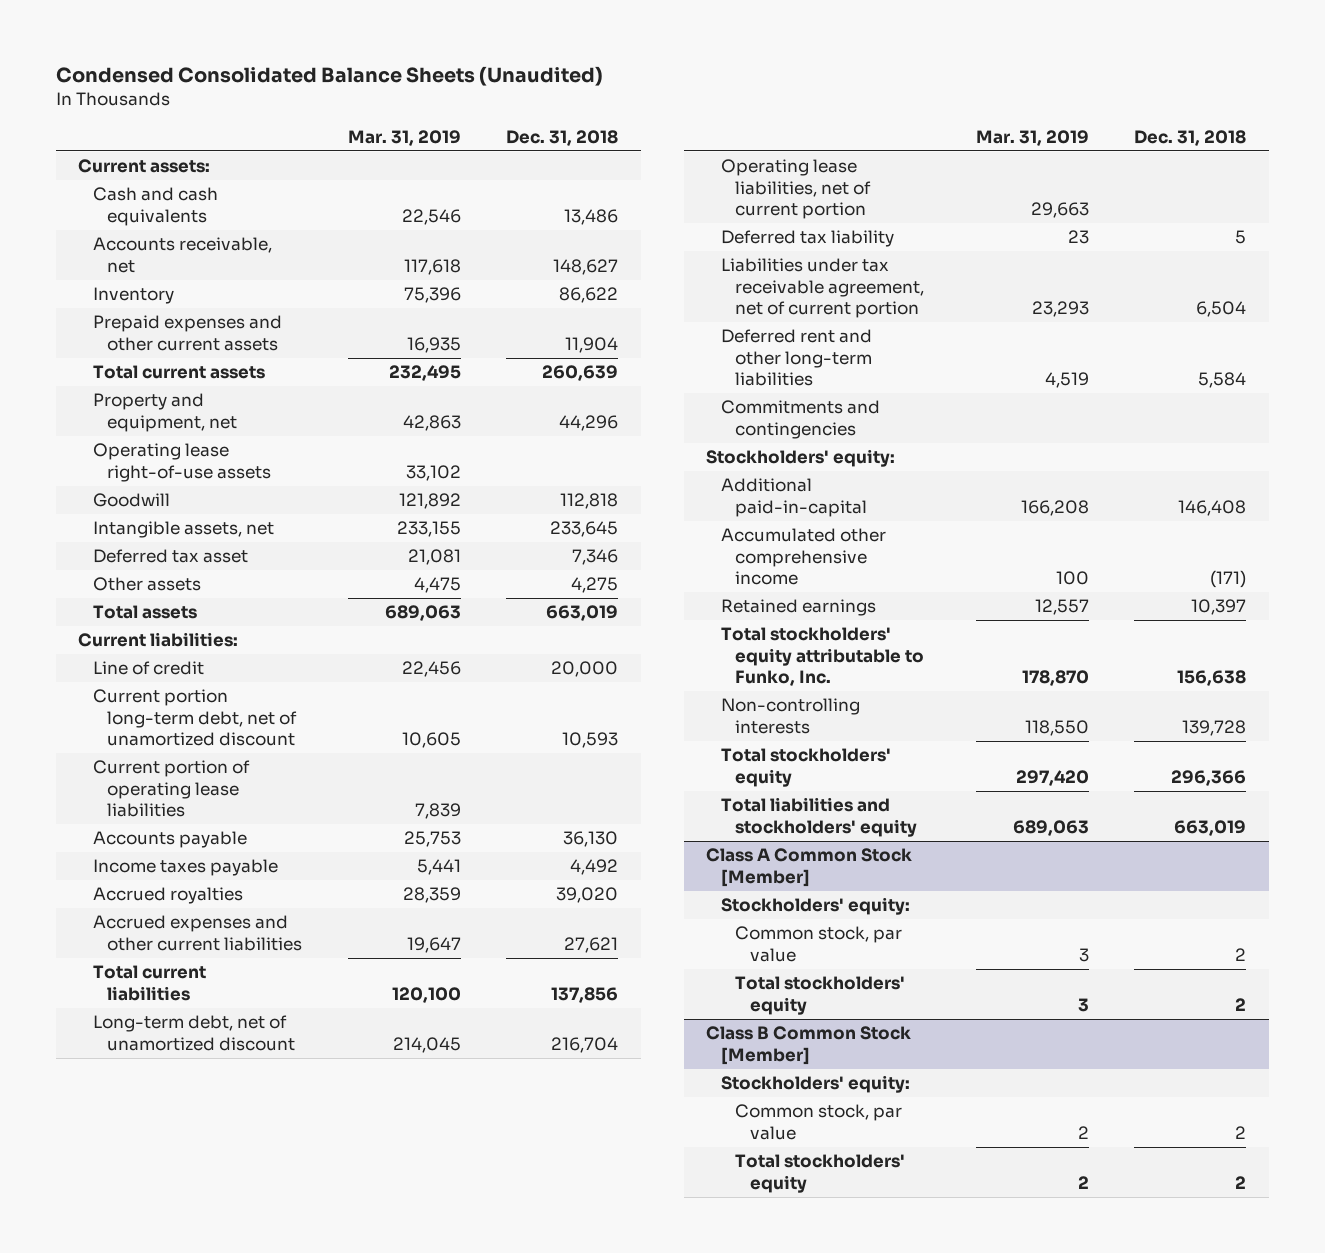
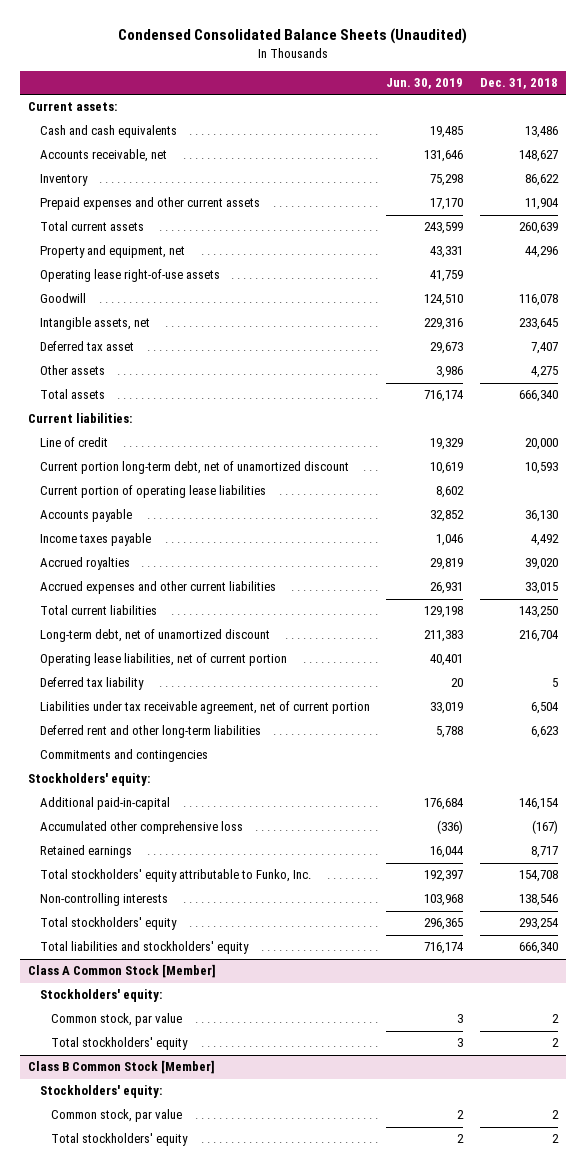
- | Mar. 31, 2019 | Dec. 31, 2018
+ | Jun. 30, 2019 | Dec. 31, 2018
- Goodwill | 121,892 | 112,818
+ Goodwill | 124,510 | 116,078
- Deferred tax asset | 21,081 | 7,346
+ Deferred tax asset | 29,673 | 7,407
- Total assets | 689,063 | 663,019
+ Total assets | 716,174 | 666,340
- Accrued expenses and other current liabilities | 19,647 | 27,621
- Total current liabilities | 120,100 | 137,856
+ Accrued expenses and other current liabilities | 26,931 | 33,015
+ Total current liabilities | 129,198 | 143,250
- Deferred rent and other long-term liabilities | 4,519 | 5,584
+ Deferred rent and other long-term liabilities | 5,788 | 6,623
- Additional paid-in-capital | 166,208 | 146,408
- Accumulated other comprehensive income | 100 | (171)
- Retained earnings | 12,557 | 10,397
- Total stockholders' equity attributable to Funko, Inc. | 178,870 | 156,638
- Non-controlling interests | 118,550 | 139,728
- Total stockholders' equity | 297,420 | 296,366
- Total liabilities and stockholders' equity | 689,063 | 663,019
+ Additional paid-in-capital | 176,684 | 146,154
+ Accumulated other comprehensive loss | (336) | (167)
+ Retained earnings | 16,044 | 8,717
+ Total stockholders' equity attributable to Funko, Inc. | 192,397 | 154,708
+ Non-controlling interests | 103,968 | 138,546
+ Total stockholders' equity | 296,365 | 293,254
+ Total liabilities and stockholders' equity | 716,174 | 666,340

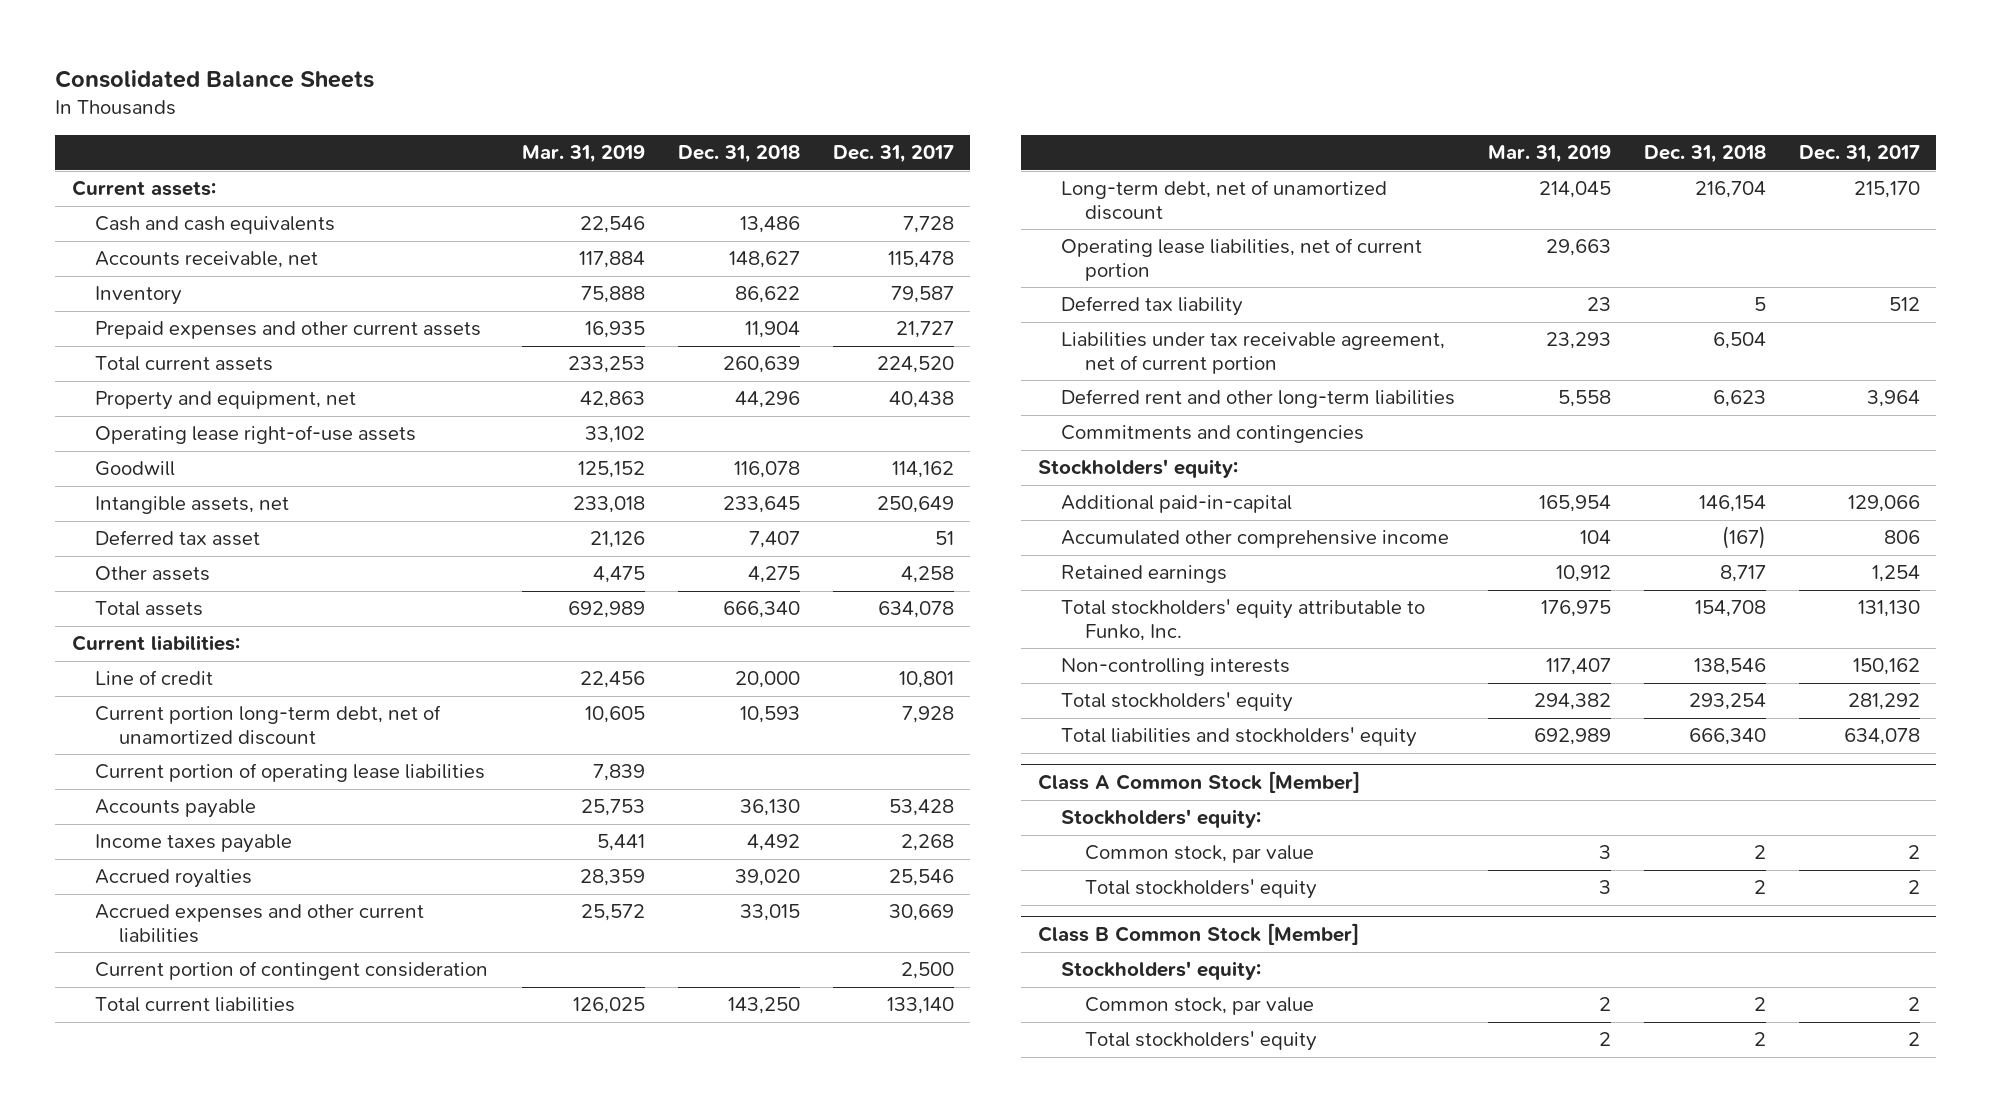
- Condensed Consolidated Balance Sheets (Unaudited)
+ Consolidated Balance Sheets
- | Jun. 30, 2019 | Dec. 31, 2018
+ | Mar. 31, 2019 | Dec. 31, 2018 | Dec. 31, 2017
+ Current portion of contingent consideration | | | 2,500
- Accumulated other comprehensive loss | (336) | (167)
+ Accumulated other comprehensive income | 104 | (167) | 806

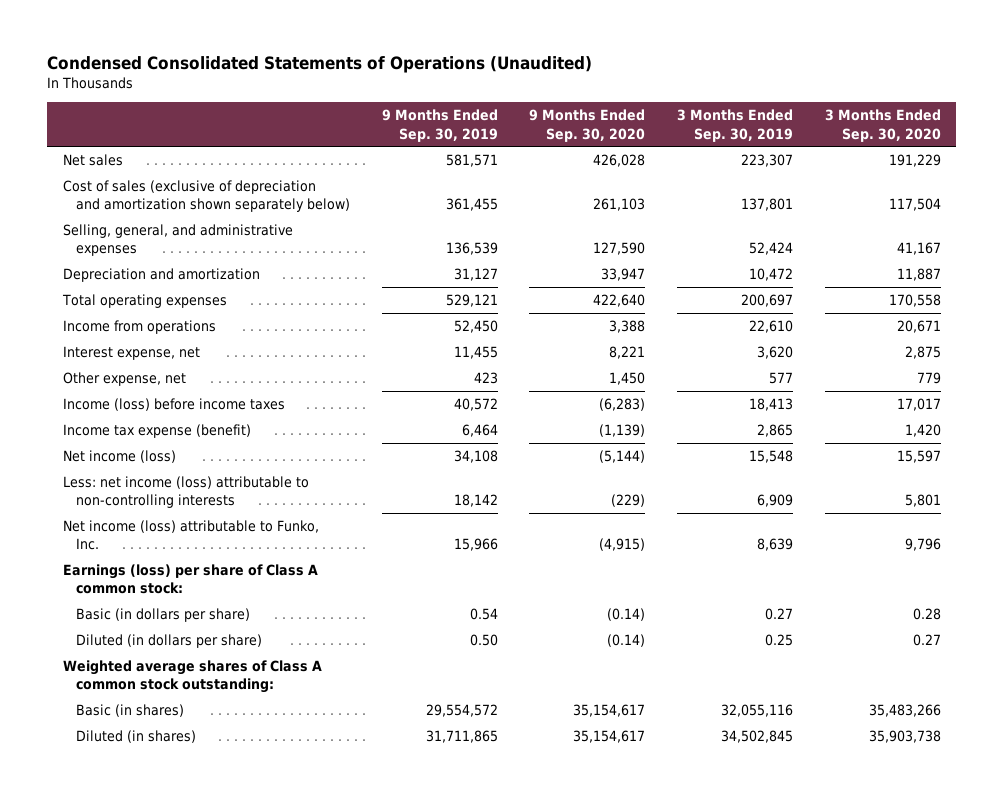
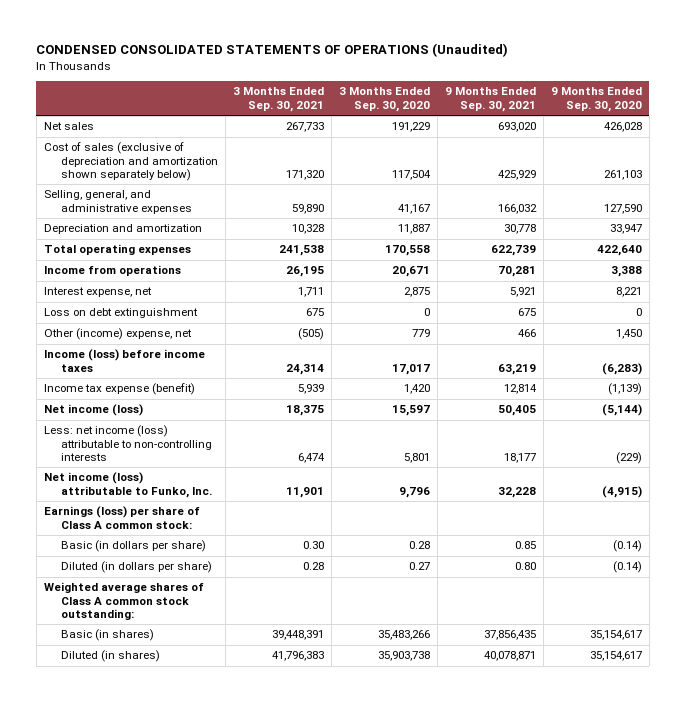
- Condensed Consolidated Statements of Operations (Unaudited)
+ CONDENSED CONSOLIDATED STATEMENTS OF OPERATIONS (Unaudited)
- | 9 Months Ended Sep. 30, 2019 | 9 Months Ended Sep. 30, 2020 | 3 Months Ended Sep. 30, 2019 | 3 Months Ended Sep. 30, 2020
+ | 3 Months Ended Sep. 30, 2021 | 3 Months Ended Sep. 30, 2020 | 9 Months Ended Sep. 30, 2021 | 9 Months Ended Sep. 30, 2020
- Other expense, net | 423 | 1,450 | 577 | 779
+ Loss on debt extinguishment | 675 | 0 | 675 | 0
+ Other (income) expense, net | (505) | 779 | 466 | 1,450

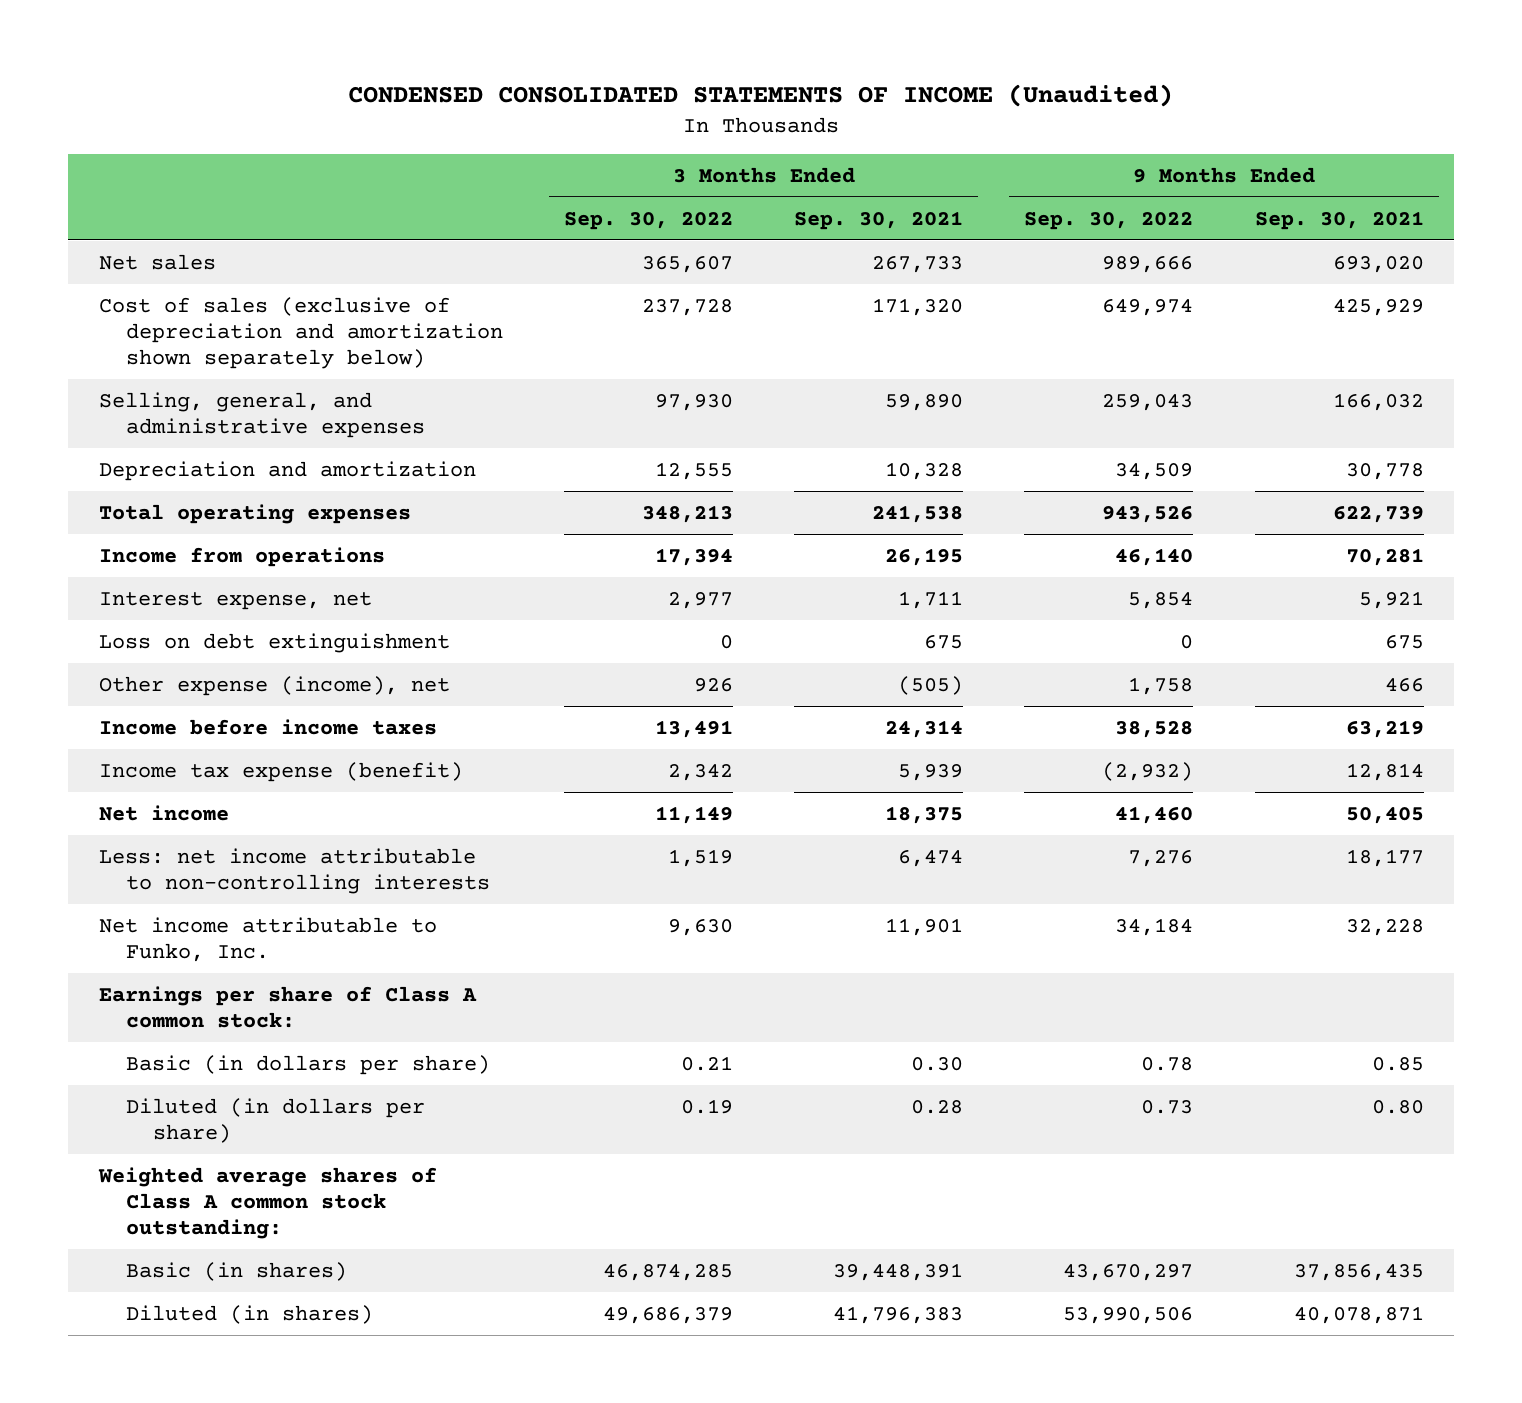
- CONDENSED CONSOLIDATED STATEMENTS OF OPERATIONS (Unaudited)
+ CONDENSED CONSOLIDATED STATEMENTS OF INCOME (Unaudited)
- | 3 Months Ended Sep. 30, 2021 | 3 Months Ended Sep. 30, 2020 | 9 Months Ended Sep. 30, 2021 | 9 Months Ended Sep. 30, 2020
+ | 3 Months Ended Sep. 30, 2022 | 3 Months Ended Sep. 30, 2021 | 9 Months Ended Sep. 30, 2022 | 9 Months Ended Sep. 30, 2021
- Other (income) expense, net | (505) | 779 | 466 | 1,450
- Income (loss) before income taxes | 24,314 | 17,017 | 63,219 | (6,283)
+ Other expense (income), net | 926 | (505) | 1,758 | 466
+ Income before income taxes | 13,491 | 24,314 | 38,528 | 63,219
- Net income (loss) | 18,375 | 15,597 | 50,405 | (5,144)
- Less: net income (loss) attributable to non-controlling interests | 6,474 | 5,801 | 18,177 | (229)
- Net income (loss) attributable to Funko, Inc. | 11,901 | 9,796 | 32,228 | (4,915)
- Earnings (loss) per share of Class A common stock:
+ Net income | 11,149 | 18,375 | 41,460 | 50,405
+ Less: net income attributable to non-controlling interests | 1,519 | 6,474 | 7,276 | 18,177
+ Net income attributable to Funko, Inc. | 9,630 | 11,901 | 34,184 | 32,228
+ Earnings per share of Class A common stock:

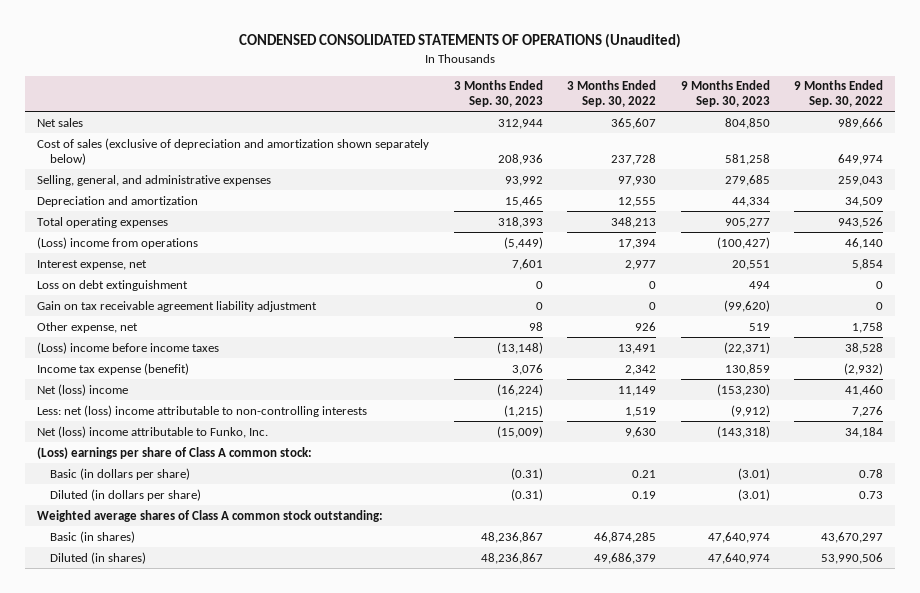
- CONDENSED CONSOLIDATED STATEMENTS OF INCOME (Unaudited)
+ CONDENSED CONSOLIDATED STATEMENTS OF OPERATIONS (Unaudited)
- | 3 Months Ended Sep. 30, 2022 | 3 Months Ended Sep. 30, 2021 | 9 Months Ended Sep. 30, 2022 | 9 Months Ended Sep. 30, 2021
+ | 3 Months Ended Sep. 30, 2023 | 3 Months Ended Sep. 30, 2022 | 9 Months Ended Sep. 30, 2023 | 9 Months Ended Sep. 30, 2022
- Income from operations | 17,394 | 26,195 | 46,140 | 70,281
+ (Loss) income from operations | (5,449) | 17,394 | (100,427) | 46,140
- Other expense (income), net | 926 | (505) | 1,758 | 466
- Income before income taxes | 13,491 | 24,314 | 38,528 | 63,219
+ Gain on tax receivable agreement liability adjustment | 0 | 0 | (99,620) | 0
+ Other expense, net | 98 | 926 | 519 | 1,758
+ (Loss) income before income taxes | (13,148) | 13,491 | (22,371) | 38,528
- Net income | 11,149 | 18,375 | 41,460 | 50,405
- Less: net income attributable to non-controlling interests | 1,519 | 6,474 | 7,276 | 18,177
- Net income attributable to Funko, Inc. | 9,630 | 11,901 | 34,184 | 32,228
- Earnings per share of Class A common stock:
+ Net (loss) income | (16,224) | 11,149 | (153,230) | 41,460
+ Less: net (loss) income attributable to non-controlling interests | (1,215) | 1,519 | (9,912) | 7,276
+ Net (loss) income attributable to Funko, Inc. | (15,009) | 9,630 | (143,318) | 34,184
+ (Loss) earnings per share of Class A common stock:

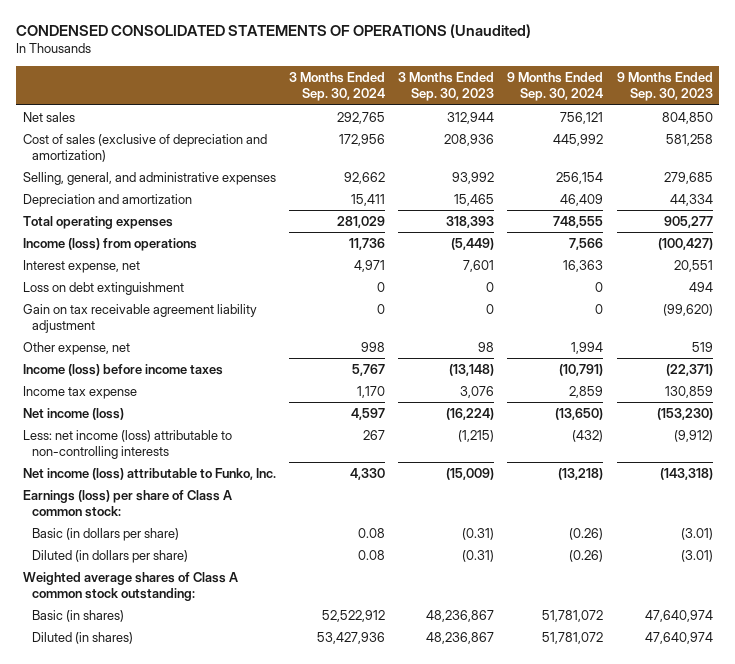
- | 3 Months Ended Sep. 30, 2023 | 3 Months Ended Sep. 30, 2022 | 9 Months Ended Sep. 30, 2023 | 9 Months Ended Sep. 30, 2022
+ | 3 Months Ended Sep. 30, 2024 | 3 Months Ended Sep. 30, 2023 | 9 Months Ended Sep. 30, 2024 | 9 Months Ended Sep. 30, 2023
- Cost of sales (exclusive of depreciation and amortization shown separately below) | 208,936 | 237,728 | 581,258 | 649,974
+ Cost of sales (exclusive of depreciation and amortization) | 172,956 | 208,936 | 445,992 | 581,258
- (Loss) income from operations | (5,449) | 17,394 | (100,427) | 46,140
+ Income (loss) from operations | 11,736 | (5,449) | 7,566 | (100,427)
- (Loss) income before income taxes | (13,148) | 13,491 | (22,371) | 38,528
- Income tax expense (benefit) | 3,076 | 2,342 | 130,859 | (2,932)
- Net (loss) income | (16,224) | 11,149 | (153,230) | 41,460
- Less: net (loss) income attributable to non-controlling interests | (1,215) | 1,519 | (9,912) | 7,276
- Net (loss) income attributable to Funko, Inc. | (15,009) | 9,630 | (143,318) | 34,184
- (Loss) earnings per share of Class A common stock:
+ Income (loss) before income taxes | 5,767 | (13,148) | (10,791) | (22,371)
+ Income tax expense | 1,170 | 3,076 | 2,859 | 130,859
+ Net income (loss) | 4,597 | (16,224) | (13,650) | (153,230)
+ Less: net income (loss) attributable to non-controlling interests | 267 | (1,215) | (432) | (9,912)
+ Net income (loss) attributable to Funko, Inc. | 4,330 | (15,009) | (13,218) | (143,318)
+ Earnings (loss) per share of Class A common stock:

